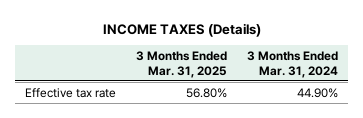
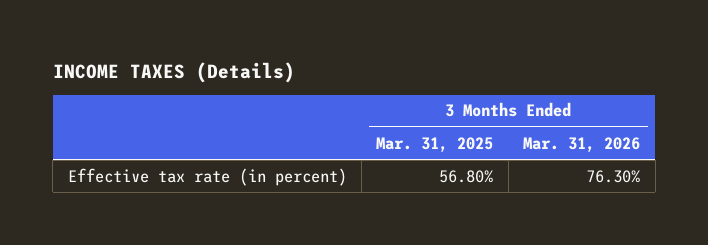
- | 3 Months Ended Mar. 31, 2025 | 3 Months Ended Mar. 31, 2024
+ | 3 Months Ended Mar. 31, 2025 | 3 Months Ended Mar. 31, 2026
- Effective tax rate | 56.80% | 44.90%
+ Effective tax rate (in percent) | 56.80% | 76.30%

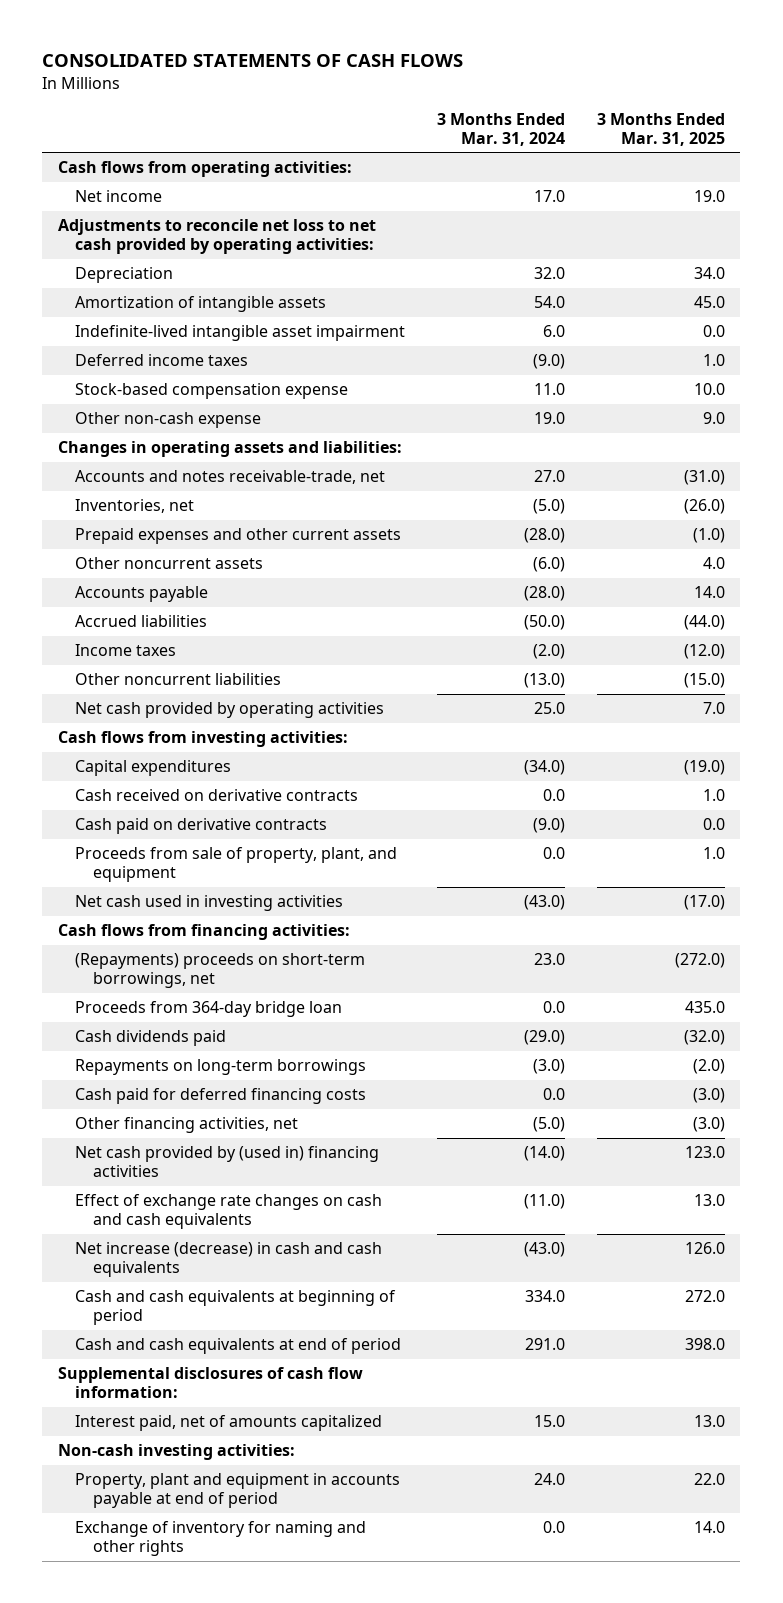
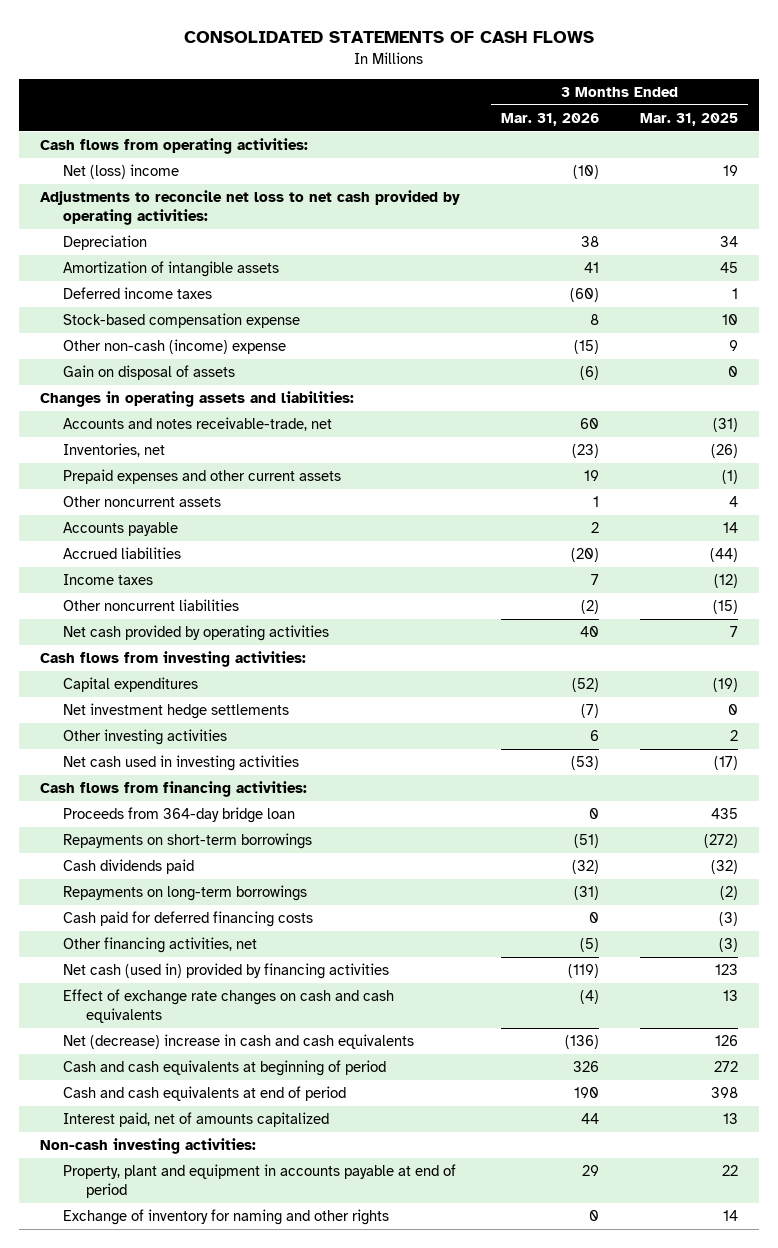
- | 3 Months Ended Mar. 31, 2024 | 3 Months Ended Mar. 31, 2025
+ | 3 Months Ended Mar. 31, 2026 | 3 Months Ended Mar. 31, 2025
- Net income | 17.0 | 19.0
+ Net (loss) income | (10) | 19
- Depreciation | 32.0 | 34.0
- Amortization of intangible assets | 54.0 | 45.0
- Indefinite-lived intangible asset impairment | 6.0 | 0.0
- Deferred income taxes | (9.0) | 1.0
- Stock-based compensation expense | 11.0 | 10.0
- Other non-cash expense | 19.0 | 9.0
+ Depreciation | 38 | 34
+ Amortization of intangible assets | 41 | 45
+ Deferred income taxes | (60) | 1
+ Stock-based compensation expense | 8 | 10
+ Other non-cash (income) expense | (15) | 9
+ Gain on disposal of assets | (6) | 0
- Accounts and notes receivable-trade, net | 27.0 | (31.0)
- Inventories, net | (5.0) | (26.0)
- Prepaid expenses and other current assets | (28.0) | (1.0)
- Other noncurrent assets | (6.0) | 4.0
- Accounts payable | (28.0) | 14.0
- Accrued liabilities | (50.0) | (44.0)
- Income taxes | (2.0) | (12.0)
- Other noncurrent liabilities | (13.0) | (15.0)
- Net cash provided by operating activities | 25.0 | 7.0
+ Accounts and notes receivable-trade, net | 60 | (31)
+ Inventories, net | (23) | (26)
+ Prepaid expenses and other current assets | 19 | (1)
+ Other noncurrent assets | 1 | 4
+ Accounts payable | 2 | 14
+ Accrued liabilities | (20) | (44)
+ Income taxes | 7 | (12)
+ Other noncurrent liabilities | (2) | (15)
+ Net cash provided by operating activities | 40 | 7
- Capital expenditures | (34.0) | (19.0)
- Cash received on derivative contracts | 0.0 | 1.0
- Cash paid on derivative contracts | (9.0) | 0.0
- Proceeds from sale of property, plant, and equipment | 0.0 | 1.0
- Net cash used in investing activities | (43.0) | (17.0)
+ Capital expenditures | (52) | (19)
+ Net investment hedge settlements | (7) | 0
+ Other investing activities | 6 | 2
+ Net cash used in investing activities | (53) | (17)
- (Repayments) proceeds on short-term borrowings, net | 23.0 | (272.0)
- Proceeds from 364-day bridge loan | 0.0 | 435.0
- Cash dividends paid | (29.0) | (32.0)
- Repayments on long-term borrowings | (3.0) | (2.0)
- Cash paid for deferred financing costs | 0.0 | (3.0)
- Other financing activities, net | (5.0) | (3.0)
- Net cash provided by (used in) financing activities | (14.0) | 123.0
- Effect of exchange rate changes on cash and cash equivalents | (11.0) | 13.0
- Net increase (decrease) in cash and cash equivalents | (43.0) | 126.0
- Cash and cash equivalents at beginning of period | 334.0 | 272.0
- Cash and cash equivalents at end of period | 291.0 | 398.0
- Supplemental disclosures of cash flow information:
- Interest paid, net of amounts capitalized | 15.0 | 13.0
+ Proceeds from 364-day bridge loan | 0 | 435
+ Repayments on short-term borrowings | (51) | (272)
+ Cash dividends paid | (32) | (32)
+ Repayments on long-term borrowings | (31) | (2)
+ Cash paid for deferred financing costs | 0 | (3)
+ Other financing activities, net | (5) | (3)
+ Net cash (used in) provided by financing activities | (119) | 123
+ Effect of exchange rate changes on cash and cash equivalents | (4) | 13
+ Net (decrease) increase in cash and cash equivalents | (136) | 126
+ Cash and cash equivalents at beginning of period | 326 | 272
+ Cash and cash equivalents at end of period | 190 | 398
+ Interest paid, net of amounts capitalized | 44 | 13
- Property, plant and equipment in accounts payable at end of period | 24.0 | 22.0
- Exchange of inventory for naming and other rights | 0.0 | 14.0
+ Property, plant and equipment in accounts payable at end of period | 29 | 22
+ Exchange of inventory for naming and other rights | 0 | 14

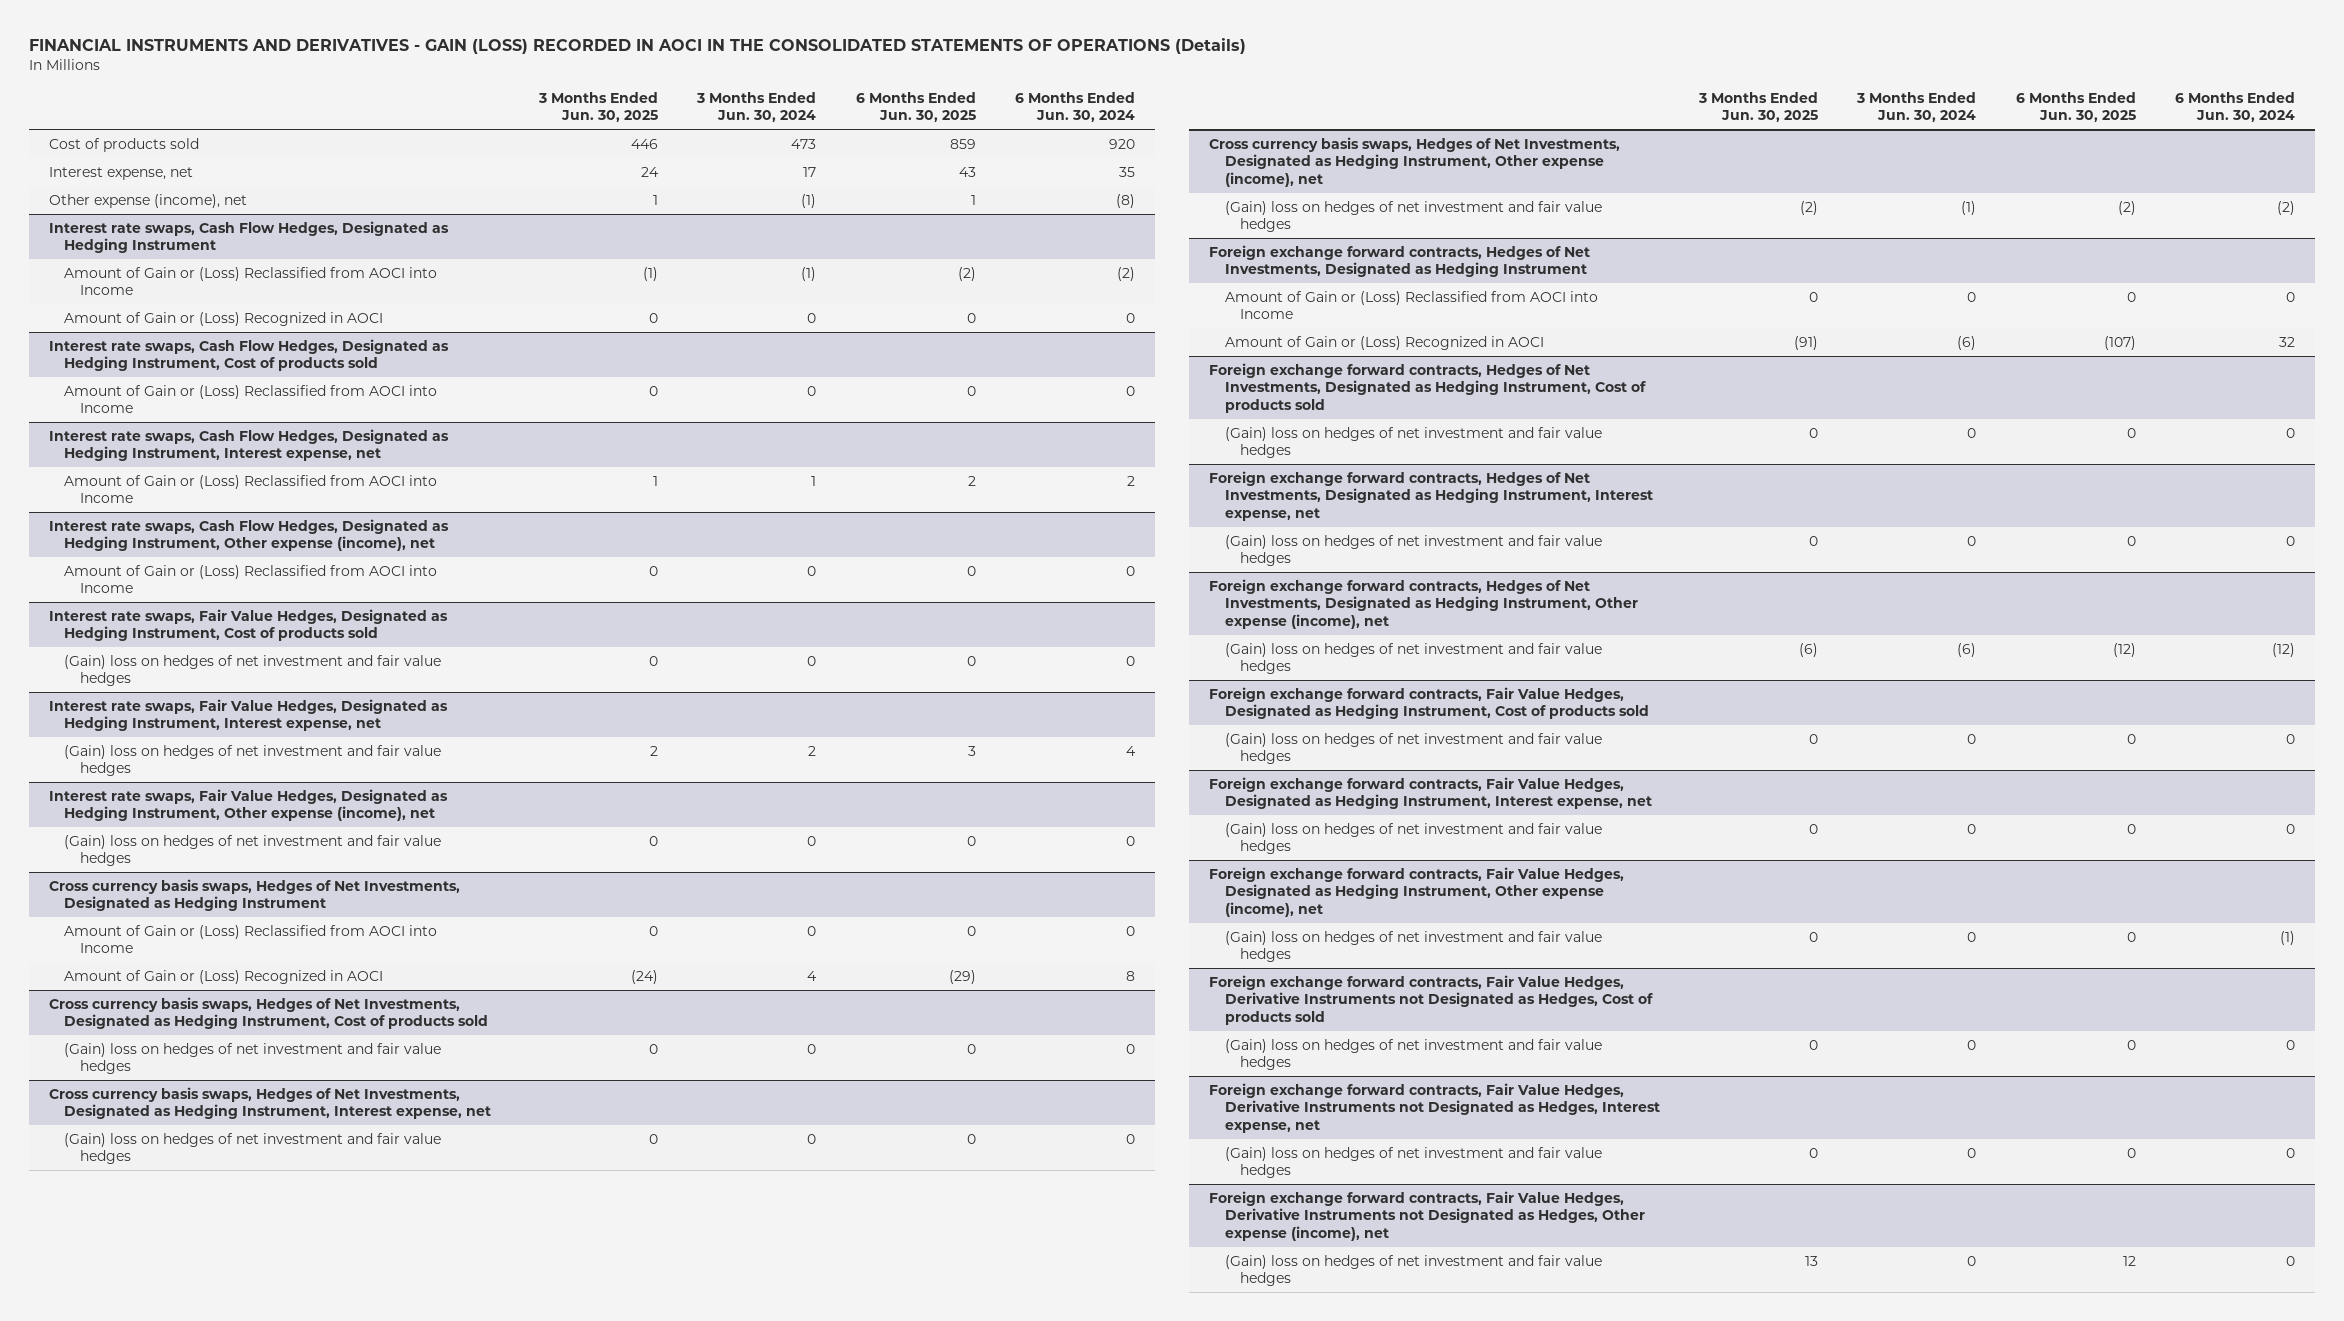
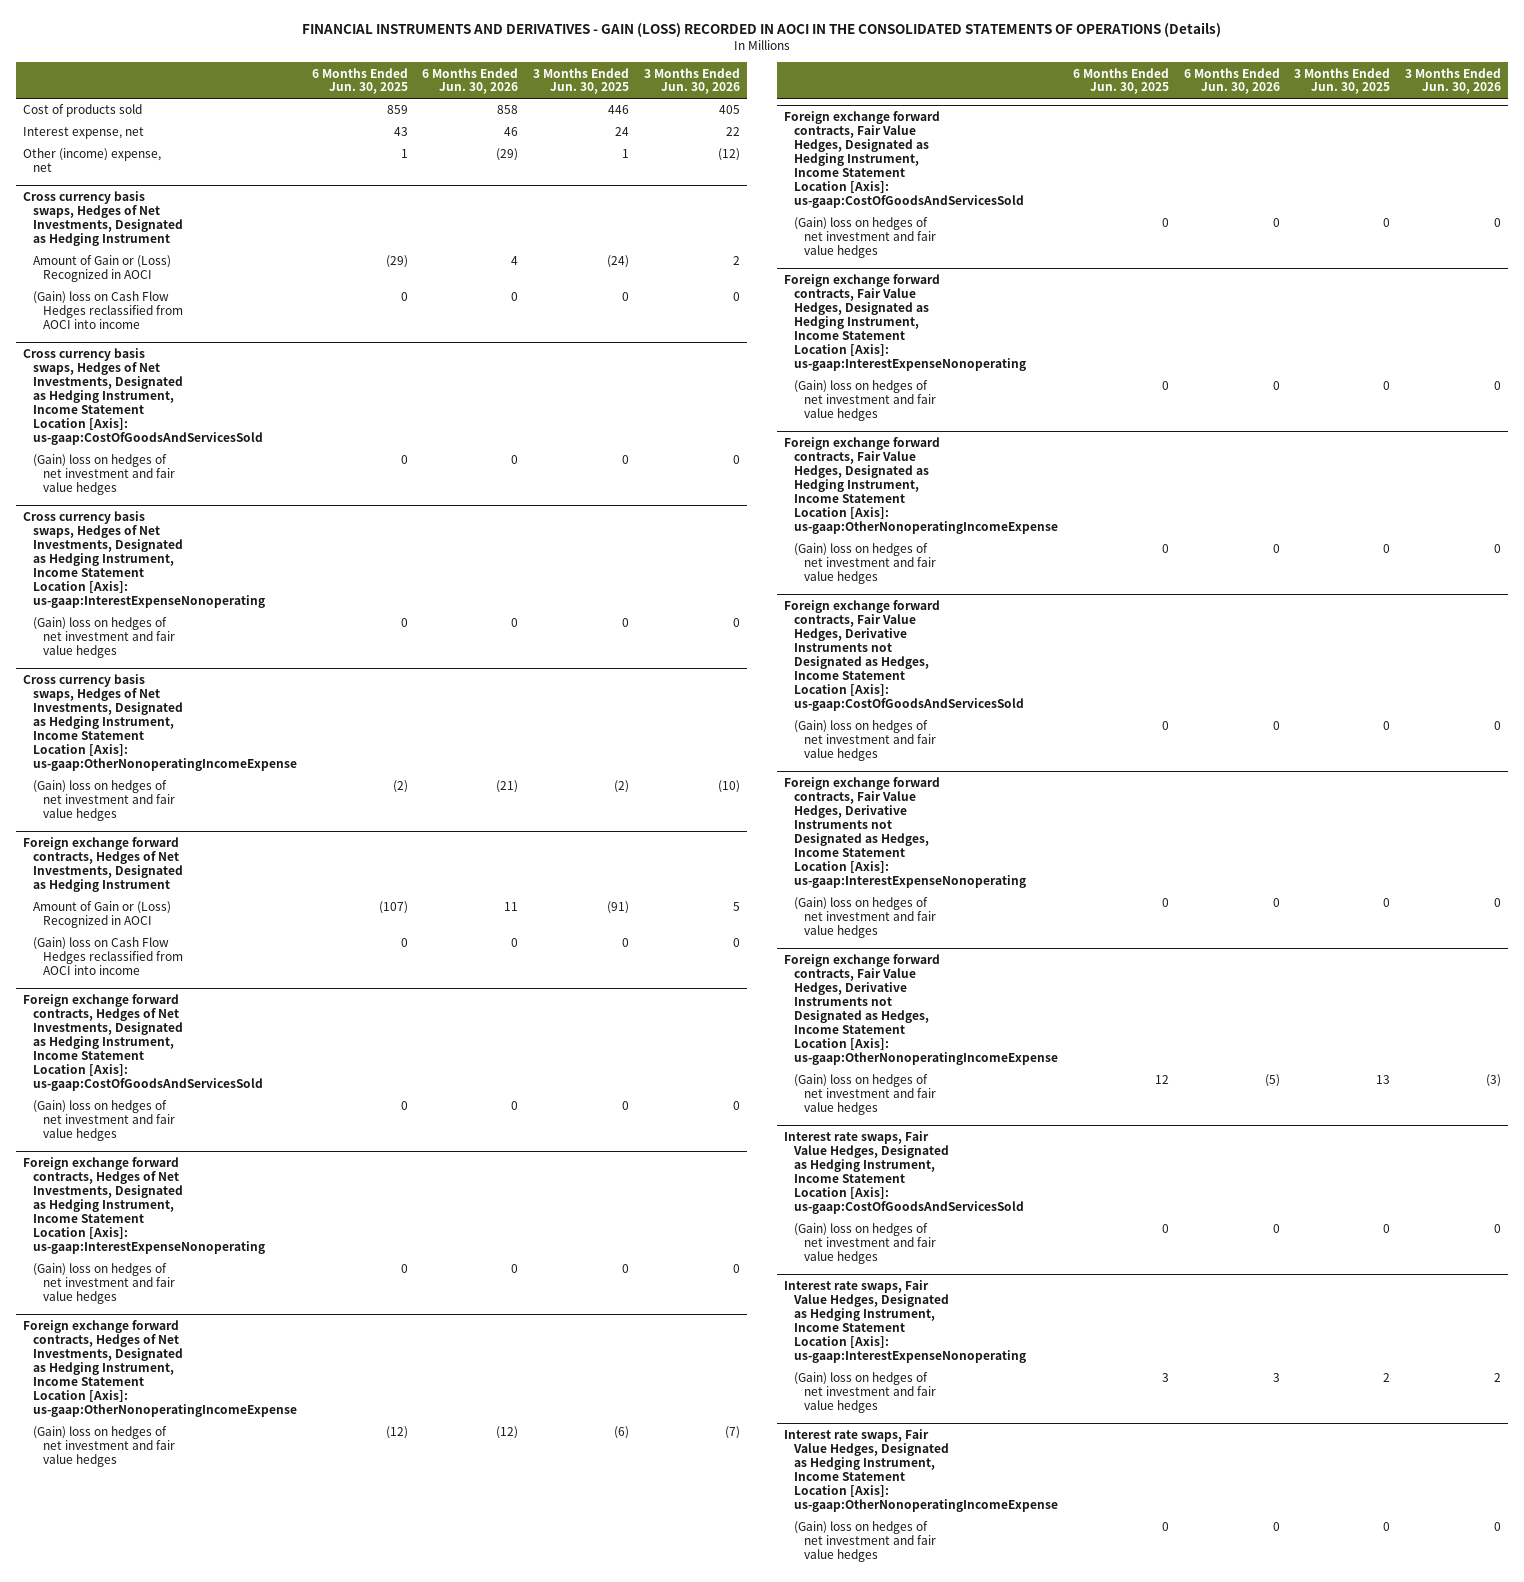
- | 3 Months Ended Jun. 30, 2025 | 3 Months Ended Jun. 30, 2024 | 6 Months Ended Jun. 30, 2025 | 6 Months Ended Jun. 30, 2024
+ | 6 Months Ended Jun. 30, 2025 | 6 Months Ended Jun. 30, 2026 | 3 Months Ended Jun. 30, 2025 | 3 Months Ended Jun. 30, 2026
- Other expense (income), net | 1 | (1) | 1 | (8)
- Interest rate swaps, Cash Flow Hedges, Designated as Hedging Instrument
- Amount of Gain or (Loss) Reclassified from AOCI into Income | (1) | (1) | (2) | (2)
- Amount of Gain or (Loss) Recognized in AOCI | 0 | 0 | 0 | 0
- Interest rate swaps, Cash Flow Hedges, Designated as Hedging Instrument, Cost of products sold
- Amount of Gain or (Loss) Reclassified from AOCI into Income | 0 | 0 | 0 | 0
- Interest rate swaps, Cash Flow Hedges, Designated as Hedging Instrument, Interest expense, net
- Amount of Gain or (Loss) Reclassified from AOCI into Income | 1 | 1 | 2 | 2
- Interest rate swaps, Cash Flow Hedges, Designated as Hedging Instrument, Other expense (income), net
- Amount of Gain or (Loss) Reclassified from AOCI into Income | 0 | 0 | 0 | 0
- Interest rate swaps, Fair Value Hedges, Designated as Hedging Instrument, Cost of products sold
- (Gain) loss on hedges of net investment and fair value hedges | 0 | 0 | 0 | 0
- Interest rate swaps, Fair Value Hedges, Designated as Hedging Instrument, Interest expense, net
- (Gain) loss on hedges of net investment and fair value hedges | 2 | 2 | 3 | 4
- Interest rate swaps, Fair Value Hedges, Designated as Hedging Instrument, Other expense (income), net
- (Gain) loss on hedges of net investment and fair value hedges | 0 | 0 | 0 | 0
+ Other (income) expense, net | 1 | (29) | 1 | (12)
@ Cross currency basis swaps, Hedges of Net Investments, Designated as Hedging Instrument
- Amount of Gain or (Loss) Reclassified from AOCI into Income | 0 | 0 | 0 | 0
- Cross currency basis swaps, Hedges of Net Investments, Designated as Hedging Instrument, Cost of products sold
@ Cross currency basis swaps, Hedges of Net Investments, Designated as Hedging Instrument
+ (Gain) loss on Cash Flow Hedges reclassified from AOCI into income | 0 | 0 | 0 | 0
+ Cross currency basis swaps, Hedges of Net Investments, Designated as Hedging Instrument, Income Statement Location [Axis]: us-gaap:CostOfGoodsAndServicesSold
- Cross currency basis swaps, Hedges of Net Investments, Designated as Hedging Instrument, Interest expense, net
+ Cross currency basis swaps, Hedges of Net Investments, Designated as Hedging Instrument, Income Statement Location [Axis]: us-gaap:InterestExpenseNonoperating
- Cross currency basis swaps, Hedges of Net Investments, Designated as Hedging Instrument, Other expense (income), net
+ Cross currency basis swaps, Hedges of Net Investments, Designated as Hedging Instrument, Income Statement Location [Axis]: us-gaap:OtherNonoperatingIncomeExpense
@ Foreign exchange forward contracts, Hedges of Net Investments, Designated as Hedging Instrument
- Amount of Gain or (Loss) Reclassified from AOCI into Income | 0 | 0 | 0 | 0
- Foreign exchange forward contracts, Hedges of Net Investments, Designated as Hedging Instrument, Cost of products sold
@ Foreign exchange forward contracts, Hedges of Net Investments, Designated as Hedging Instrument
+ (Gain) loss on Cash Flow Hedges reclassified from AOCI into income | 0 | 0 | 0 | 0
+ Foreign exchange forward contracts, Hedges of Net Investments, Designated as Hedging Instrument, Income Statement Location [Axis]: us-gaap:CostOfGoodsAndServicesSold
- Foreign exchange forward contracts, Hedges of Net Investments, Designated as Hedging Instrument, Interest expense, net
+ Foreign exchange forward contracts, Hedges of Net Investments, Designated as Hedging Instrument, Income Statement Location [Axis]: us-gaap:InterestExpenseNonoperating
- Foreign exchange forward contracts, Hedges of Net Investments, Designated as Hedging Instrument, Other expense (income), net
+ Foreign exchange forward contracts, Hedges of Net Investments, Designated as Hedging Instrument, Income Statement Location [Axis]: us-gaap:OtherNonoperatingIncomeExpense
- Foreign exchange forward contracts, Fair Value Hedges, Designated as Hedging Instrument, Cost of products sold
+ Foreign exchange forward contracts, Fair Value Hedges, Designated as Hedging Instrument, Income Statement Location [Axis]: us-gaap:CostOfGoodsAndServicesSold
- Foreign exchange forward contracts, Fair Value Hedges, Designated as Hedging Instrument, Interest expense, net
+ Foreign exchange forward contracts, Fair Value Hedges, Designated as Hedging Instrument, Income Statement Location [Axis]: us-gaap:InterestExpenseNonoperating
- Foreign exchange forward contracts, Fair Value Hedges, Designated as Hedging Instrument, Other expense (income), net
+ Foreign exchange forward contracts, Fair Value Hedges, Designated as Hedging Instrument, Income Statement Location [Axis]: us-gaap:OtherNonoperatingIncomeExpense
- Foreign exchange forward contracts, Fair Value Hedges, Derivative Instruments not Designated as Hedges, Cost of products sold
+ Foreign exchange forward contracts, Fair Value Hedges, Derivative Instruments not Designated as Hedges, Income Statement Location [Axis]: us-gaap:CostOfGoodsAndServicesSold
- Foreign exchange forward contracts, Fair Value Hedges, Derivative Instruments not Designated as Hedges, Interest expense, net
+ Foreign exchange forward contracts, Fair Value Hedges, Derivative Instruments not Designated as Hedges, Income Statement Location [Axis]: us-gaap:InterestExpenseNonoperating
- Foreign exchange forward contracts, Fair Value Hedges, Derivative Instruments not Designated as Hedges, Other expense (income), net
+ Foreign exchange forward contracts, Fair Value Hedges, Derivative Instruments not Designated as Hedges, Income Statement Location [Axis]: us-gaap:OtherNonoperatingIncomeExpense
+ Interest rate swaps, Fair Value Hedges, Designated as Hedging Instrument, Income Statement Location [Axis]: us-gaap:CostOfGoodsAndServicesSold
+ (Gain) loss on hedges of net investment and fair value hedges | 0 | 0 | 0 | 0
+ Interest rate swaps, Fair Value Hedges, Designated as Hedging Instrument, Income Statement Location [Axis]: us-gaap:InterestExpenseNonoperating
+ (Gain) loss on hedges of net investment and fair value hedges | 3 | 3 | 2 | 2
+ Interest rate swaps, Fair Value Hedges, Designated as Hedging Instrument, Income Statement Location [Axis]: us-gaap:OtherNonoperatingIncomeExpense
+ (Gain) loss on hedges of net investment and fair value hedges | 0 | 0 | 0 | 0

